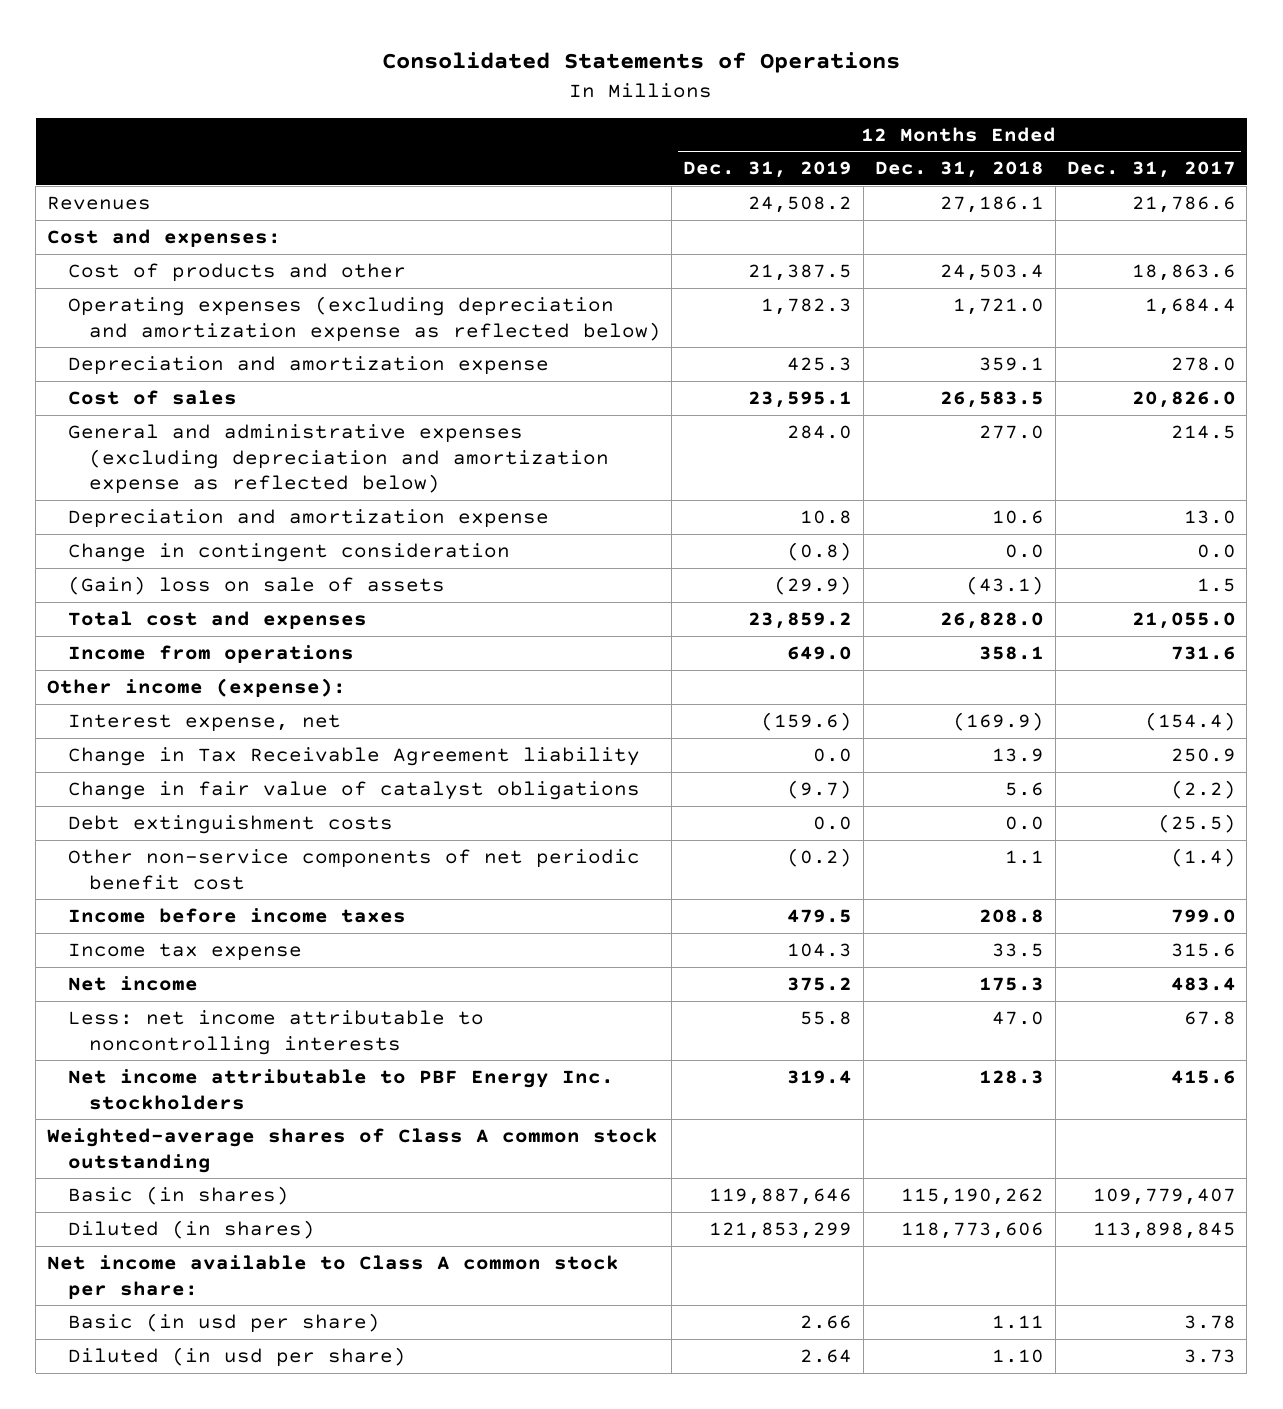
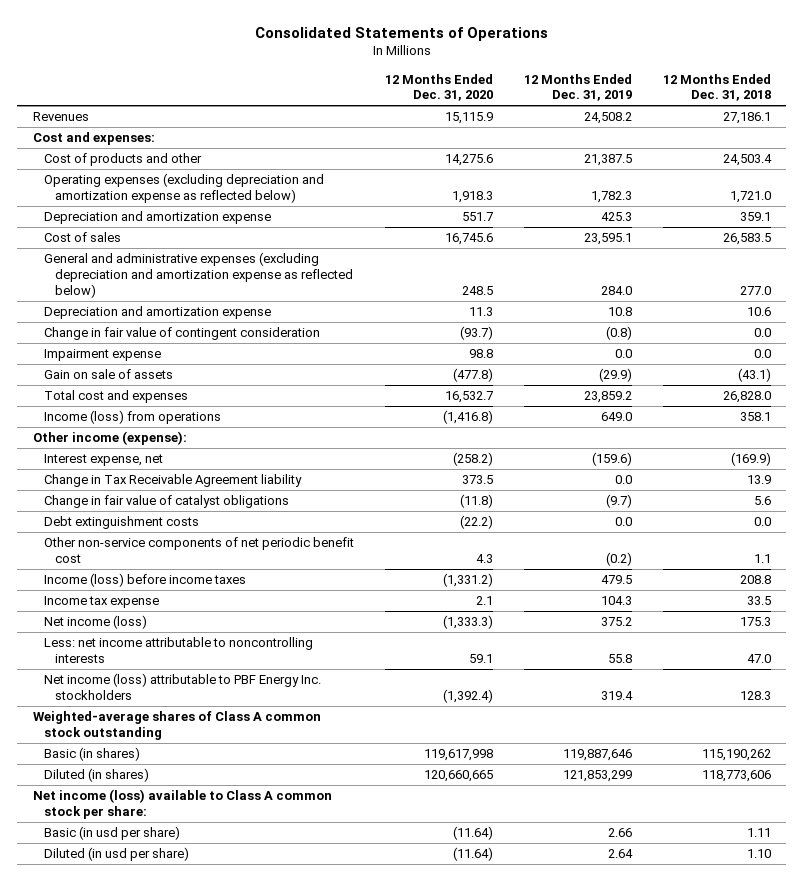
- | 12 Months Ended Dec. 31, 2019 | 12 Months Ended Dec. 31, 2018 | 12 Months Ended Dec. 31, 2017
+ | 12 Months Ended Dec. 31, 2020 | 12 Months Ended Dec. 31, 2019 | 12 Months Ended Dec. 31, 2018
- Change in contingent consideration | (0.8) | 0.0 | 0.0
- (Gain) loss on sale of assets | (29.9) | (43.1) | 1.5
+ Change in fair value of contingent consideration | (93.7) | (0.8) | 0.0
+ Impairment expense | 98.8 | 0.0 | 0.0
+ Gain on sale of assets | (477.8) | (29.9) | (43.1)
- Income from operations | 649.0 | 358.1 | 731.6
+ Income (loss) from operations | (1,416.8) | 649.0 | 358.1
- Income before income taxes | 479.5 | 208.8 | 799.0
+ Income (loss) before income taxes | (1,331.2) | 479.5 | 208.8
- Net income | 375.2 | 175.3 | 483.4
+ Net income (loss) | (1,333.3) | 375.2 | 175.3
- Net income attributable to PBF Energy Inc. stockholders | 319.4 | 128.3 | 415.6
+ Net income (loss) attributable to PBF Energy Inc. stockholders | (1,392.4) | 319.4 | 128.3
- Net income available to Class A common stock per share:
+ Net income (loss) available to Class A common stock per share:

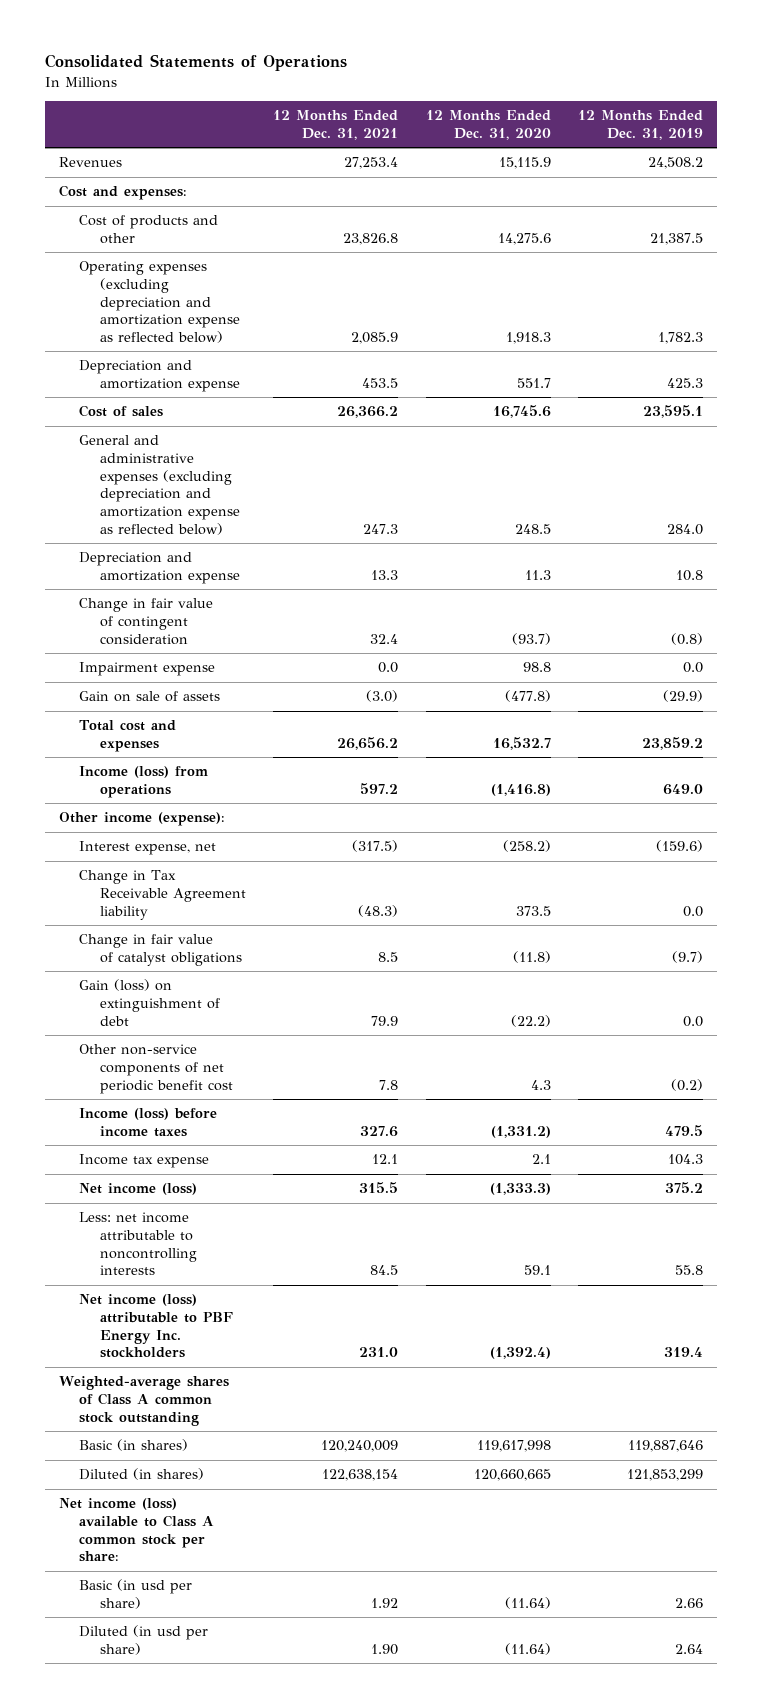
- | 12 Months Ended Dec. 31, 2020 | 12 Months Ended Dec. 31, 2019 | 12 Months Ended Dec. 31, 2018
+ | 12 Months Ended Dec. 31, 2021 | 12 Months Ended Dec. 31, 2020 | 12 Months Ended Dec. 31, 2019
- Debt extinguishment costs | (22.2) | 0.0 | 0.0
+ Gain (loss) on extinguishment of debt | 79.9 | (22.2) | 0.0

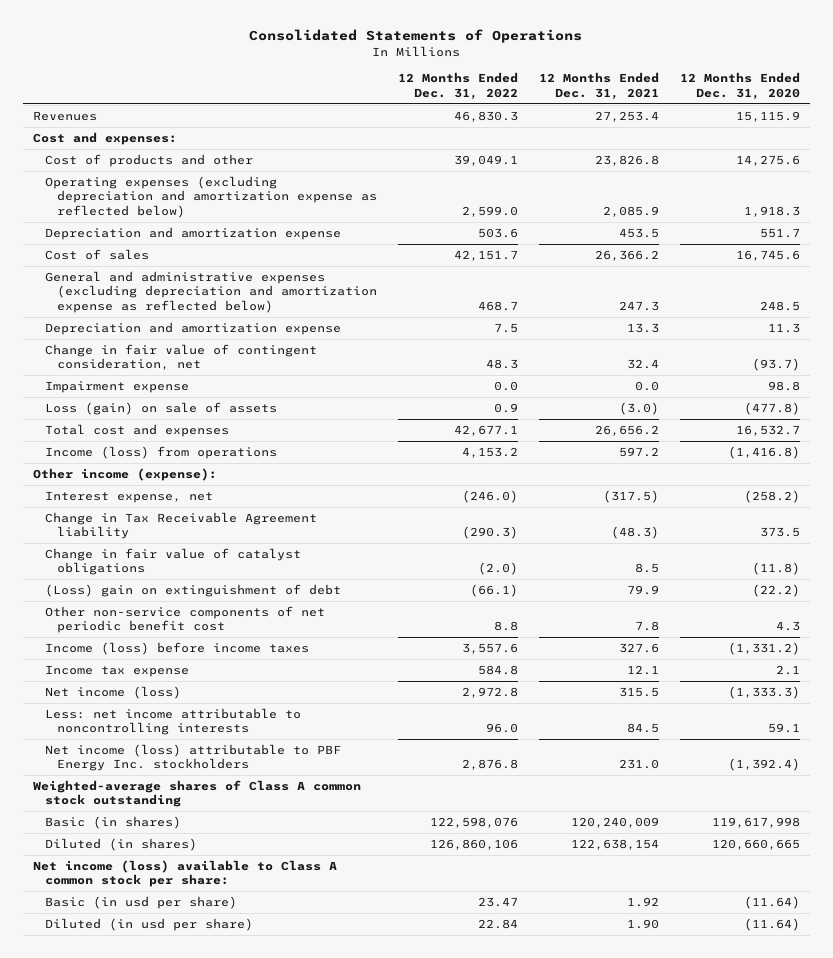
- | 12 Months Ended Dec. 31, 2021 | 12 Months Ended Dec. 31, 2020 | 12 Months Ended Dec. 31, 2019
+ | 12 Months Ended Dec. 31, 2022 | 12 Months Ended Dec. 31, 2021 | 12 Months Ended Dec. 31, 2020
- Change in fair value of contingent consideration | 32.4 | (93.7) | (0.8)
+ Change in fair value of contingent consideration, net | 48.3 | 32.4 | (93.7)
- Gain on sale of assets | (3.0) | (477.8) | (29.9)
+ Loss (gain) on sale of assets | 0.9 | (3.0) | (477.8)
- Gain (loss) on extinguishment of debt | 79.9 | (22.2) | 0.0
+ (Loss) gain on extinguishment of debt | (66.1) | 79.9 | (22.2)

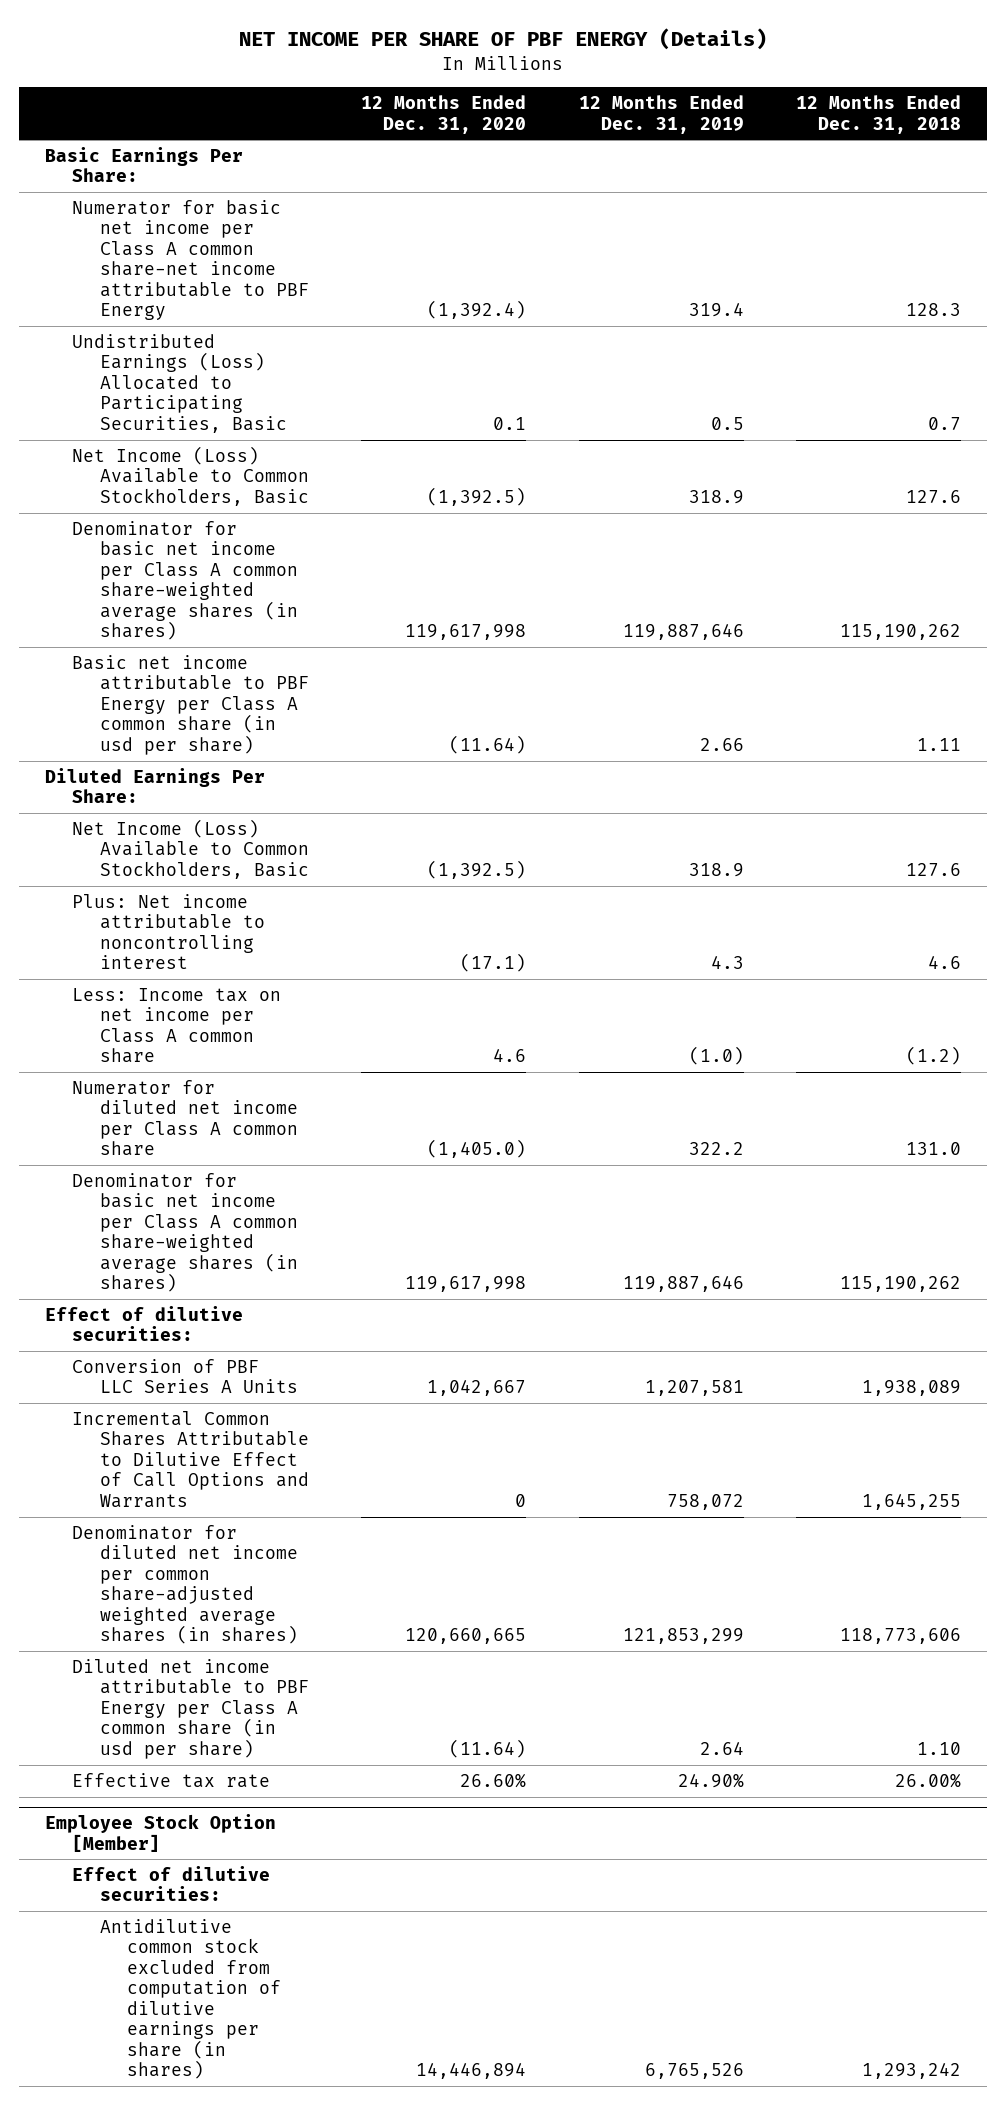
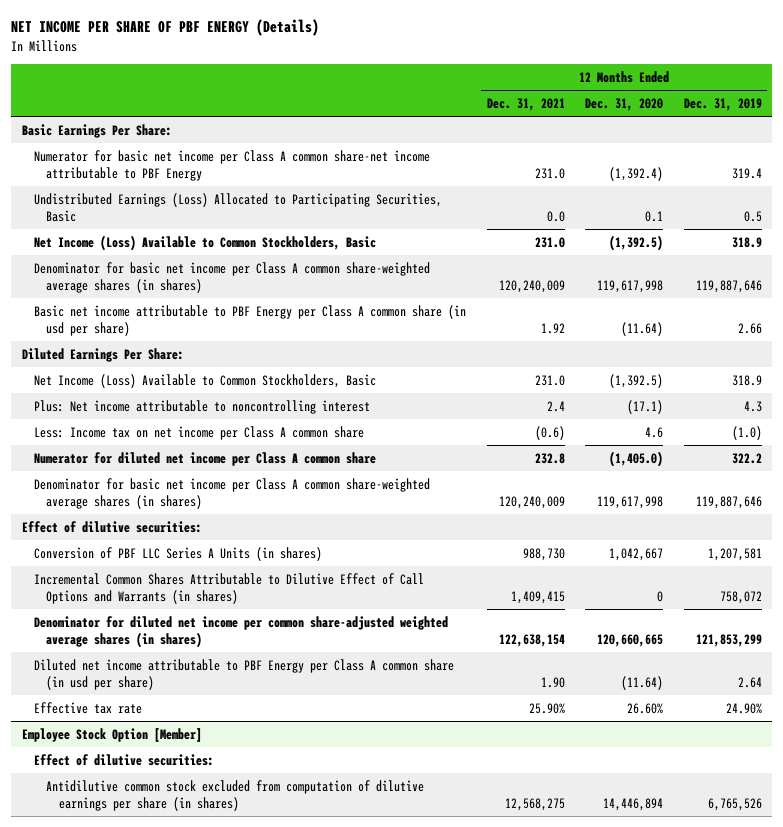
- | 12 Months Ended Dec. 31, 2020 | 12 Months Ended Dec. 31, 2019 | 12 Months Ended Dec. 31, 2018
+ | 12 Months Ended Dec. 31, 2021 | 12 Months Ended Dec. 31, 2020 | 12 Months Ended Dec. 31, 2019
- Conversion of PBF LLC Series A Units | 1,042,667 | 1,207,581 | 1,938,089
- Incremental Common Shares Attributable to Dilutive Effect of Call Options and Warrants | 0 | 758,072 | 1,645,255
+ Conversion of PBF LLC Series A Units (in shares) | 988,730 | 1,042,667 | 1,207,581
+ Incremental Common Shares Attributable to Dilutive Effect of Call Options and Warrants (in shares) | 1,409,415 | 0 | 758,072

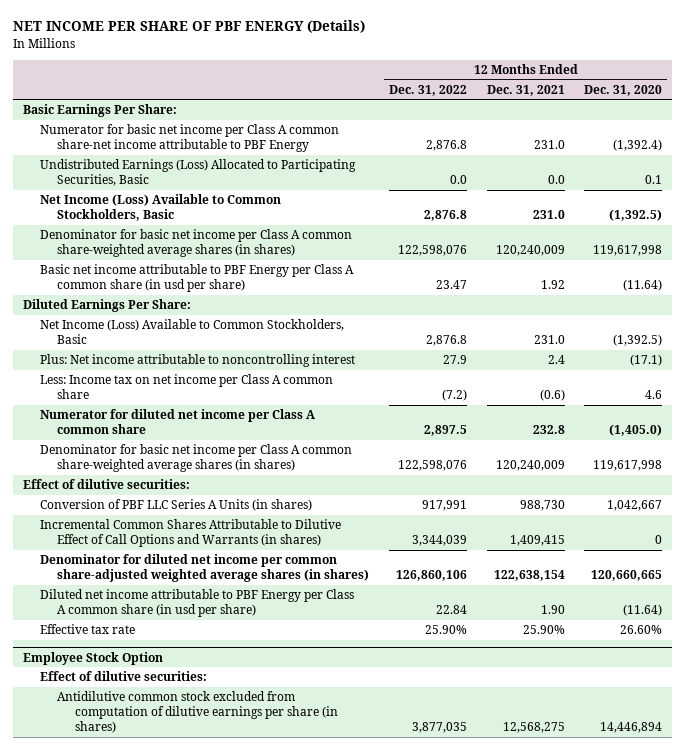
- | 12 Months Ended Dec. 31, 2021 | 12 Months Ended Dec. 31, 2020 | 12 Months Ended Dec. 31, 2019
+ | 12 Months Ended Dec. 31, 2022 | 12 Months Ended Dec. 31, 2021 | 12 Months Ended Dec. 31, 2020
- Employee Stock Option [Member]
+ Employee Stock Option

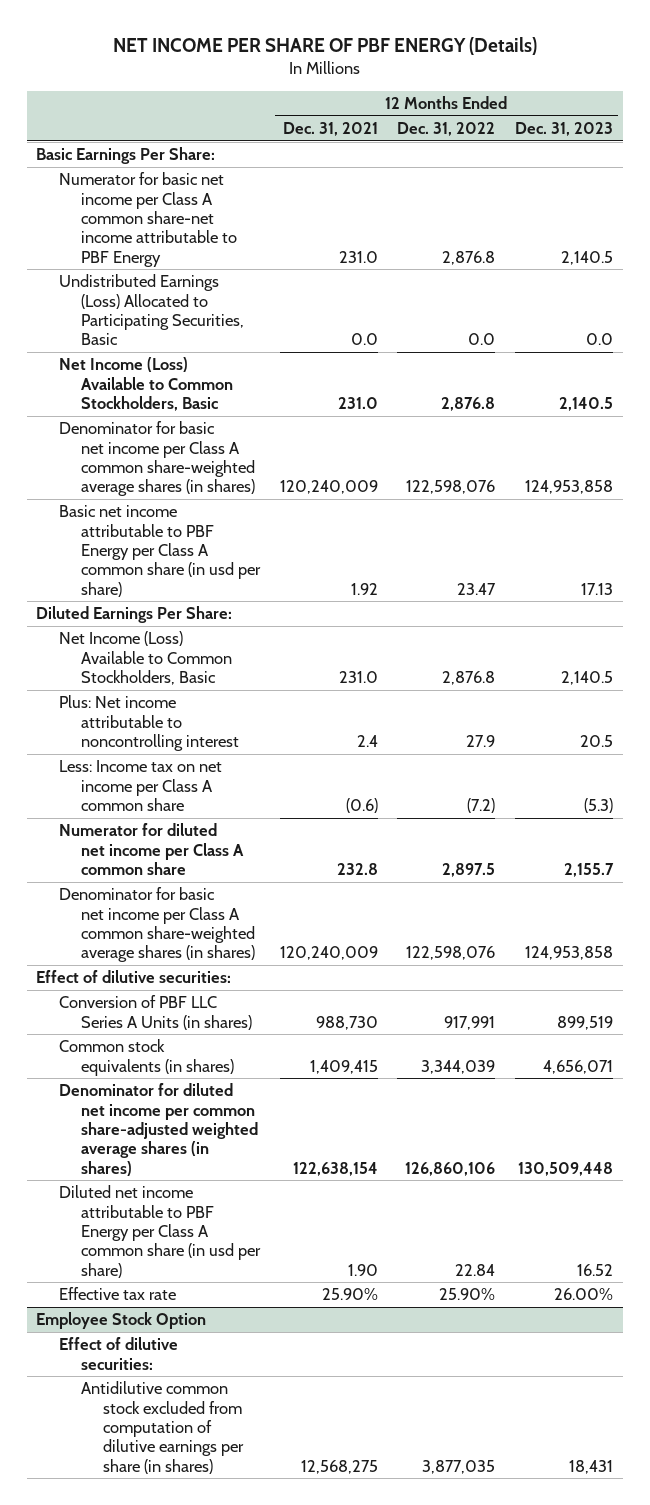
- | 12 Months Ended Dec. 31, 2022 | 12 Months Ended Dec. 31, 2021 | 12 Months Ended Dec. 31, 2020
+ | 12 Months Ended Dec. 31, 2021 | 12 Months Ended Dec. 31, 2022 | 12 Months Ended Dec. 31, 2023
- Incremental Common Shares Attributable to Dilutive Effect of Call Options and Warrants (in shares) | 3,344,039 | 1,409,415 | 0
+ Common stock equivalents (in shares) | 1,409,415 | 3,344,039 | 4,656,071

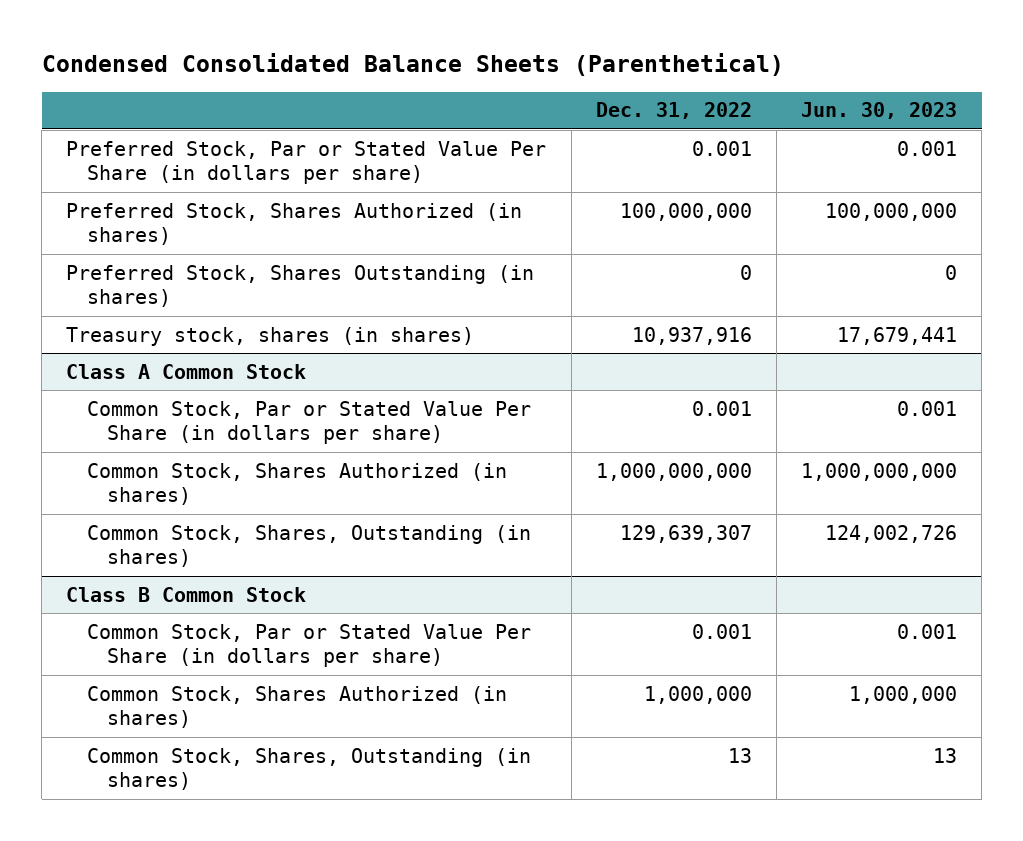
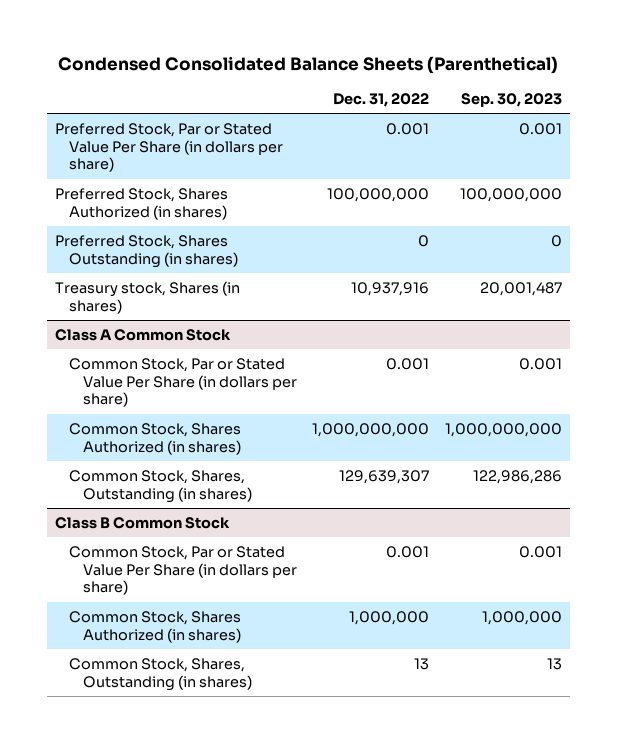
- | Dec. 31, 2022 | Jun. 30, 2023
+ | Dec. 31, 2022 | Sep. 30, 2023
- Treasury stock, shares (in shares) | 10,937,916 | 17,679,441
+ Treasury stock, Shares (in shares) | 10,937,916 | 20,001,487

